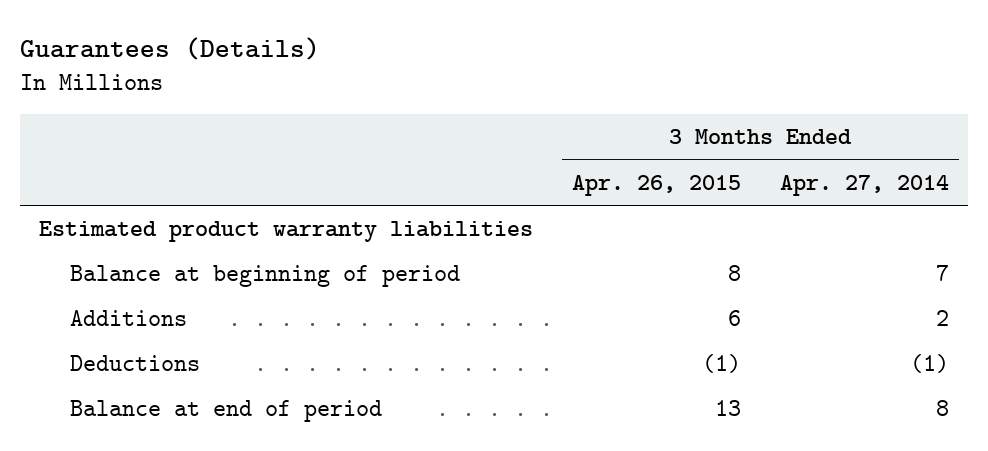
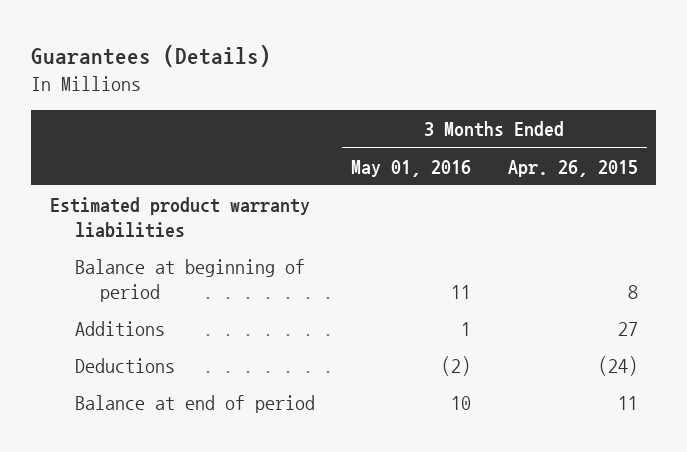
- | 3 Months Ended Apr. 26, 2015 | 3 Months Ended Apr. 27, 2014
+ | 3 Months Ended May 01, 2016 | 3 Months Ended Apr. 26, 2015
- Additions | 6 | 2
- Deductions | (1) | (1)
- Balance at end of period | 13 | 8
+ Additions | 1 | 27
+ Deductions | (2) | (24)
+ Balance at end of period | 10 | 11

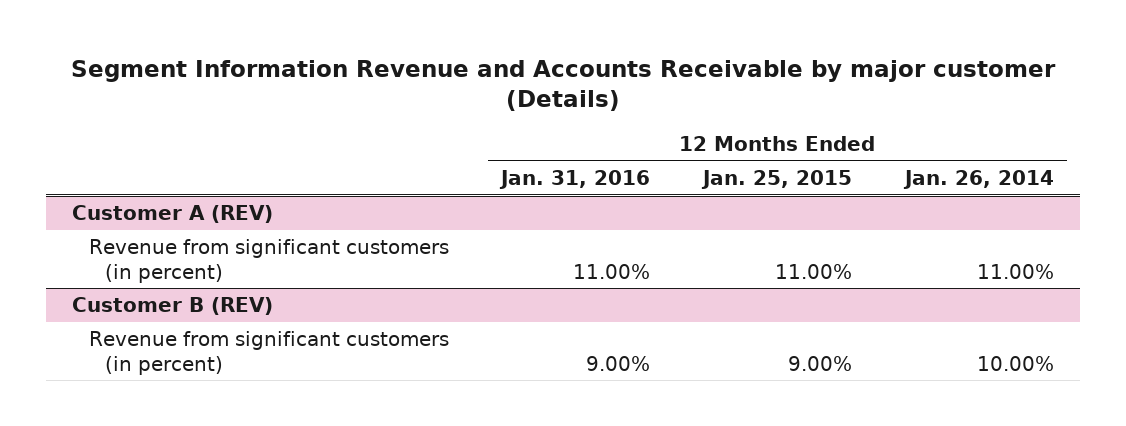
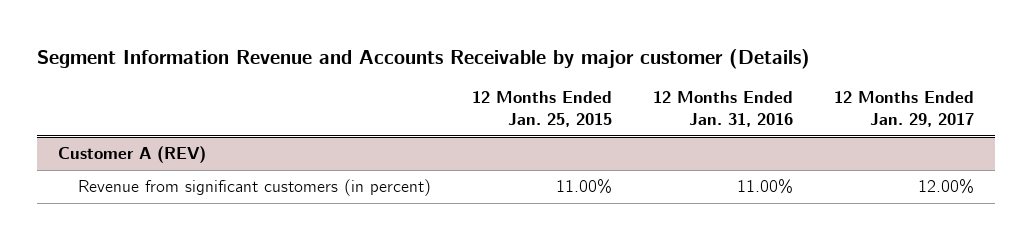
- | 12 Months Ended Jan. 31, 2016 | 12 Months Ended Jan. 25, 2015 | 12 Months Ended Jan. 26, 2014
+ | 12 Months Ended Jan. 25, 2015 | 12 Months Ended Jan. 31, 2016 | 12 Months Ended Jan. 29, 2017
- Customer B (REV)
- Revenue from significant customers (in percent) | 9.00% | 9.00% | 10.00%

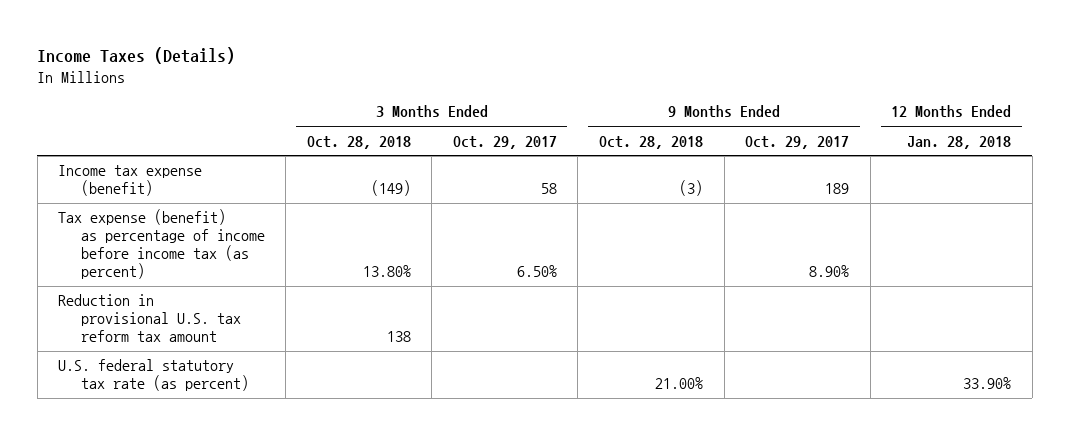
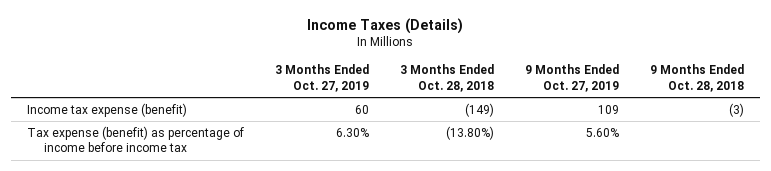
- | 3 Months Ended Oct. 28, 2018 | 3 Months Ended Oct. 29, 2017 | 9 Months Ended Oct. 28, 2018 | 9 Months Ended Oct. 29, 2017 | 12 Months Ended Jan. 28, 2018
+ | 3 Months Ended Oct. 27, 2019 | 3 Months Ended Oct. 28, 2018 | 9 Months Ended Oct. 27, 2019 | 9 Months Ended Oct. 28, 2018
- Tax expense (benefit) as percentage of income before income tax (as percent) | 13.80% | 6.50% | | 8.90% |
- Reduction in provisional U.S. tax reform tax amount | 138 | | | |
- U.S. federal statutory tax rate (as percent) | | | 21.00% | | 33.90%
+ Tax expense (benefit) as percentage of income before income tax | 6.30% | (13.80%) | 5.60% |

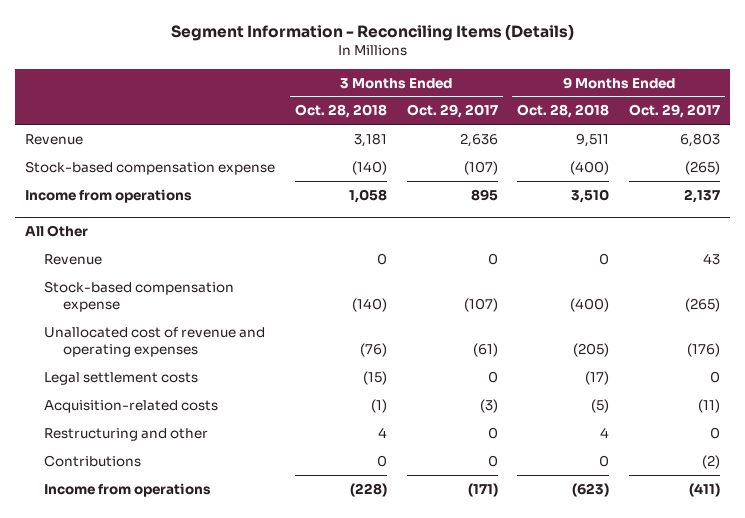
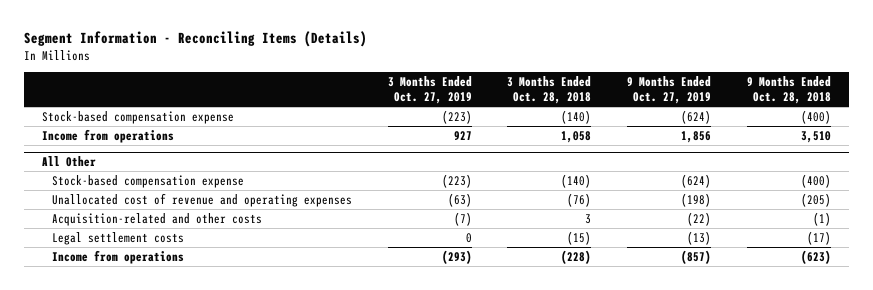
- | 3 Months Ended Oct. 28, 2018 | 3 Months Ended Oct. 29, 2017 | 9 Months Ended Oct. 28, 2018 | 9 Months Ended Oct. 29, 2017
+ | 3 Months Ended Oct. 27, 2019 | 3 Months Ended Oct. 28, 2018 | 9 Months Ended Oct. 27, 2019 | 9 Months Ended Oct. 28, 2018
- Revenue | 3,181 | 2,636 | 9,511 | 6,803
@ All Other
- Revenue | 0 | 0 | 0 | 43
+ Acquisition-related and other costs | (7) | 3 | (22) | (1)
- Acquisition-related costs | (1) | (3) | (5) | (11)
- Restructuring and other | 4 | 0 | 4 | 0
- Contributions | 0 | 0 | 0 | (2)

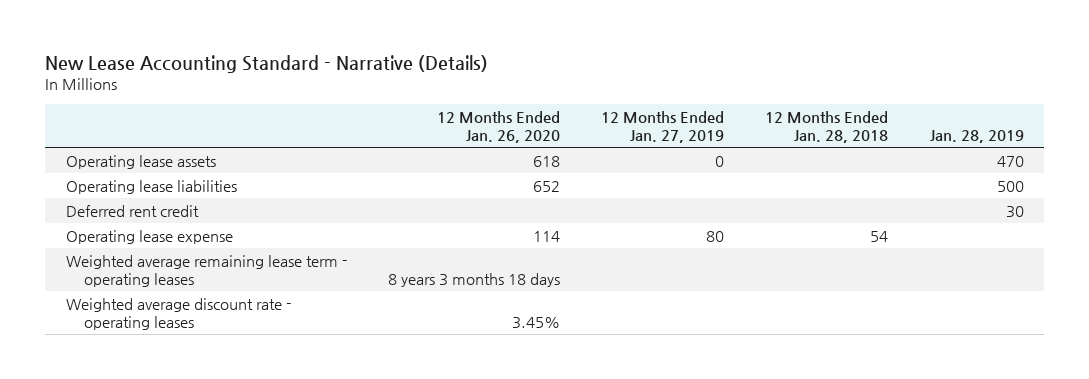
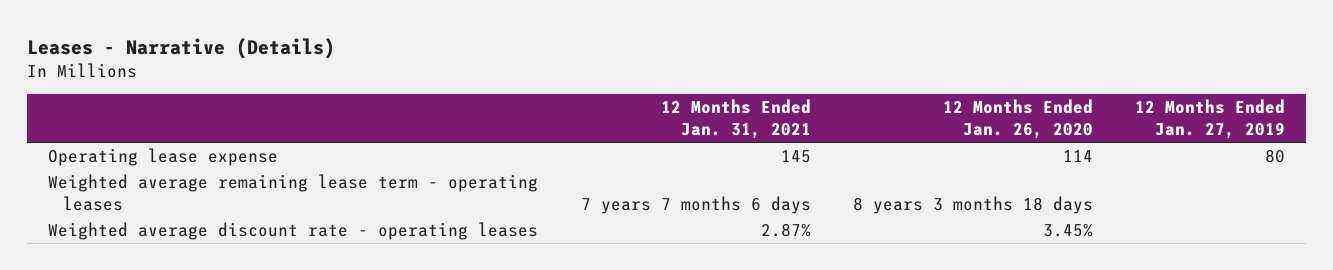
- New Lease Accounting Standard - Narrative (Details)
+ Leases - Narrative (Details)
- | 12 Months Ended Jan. 26, 2020 | 12 Months Ended Jan. 27, 2019 | 12 Months Ended Jan. 28, 2018 | Jan. 28, 2019
+ | 12 Months Ended Jan. 31, 2021 | 12 Months Ended Jan. 26, 2020 | 12 Months Ended Jan. 27, 2019
- Operating lease assets | 618 | 0 | | 470
- Operating lease liabilities | 652 | | | 500
- Deferred rent credit | | | | 30

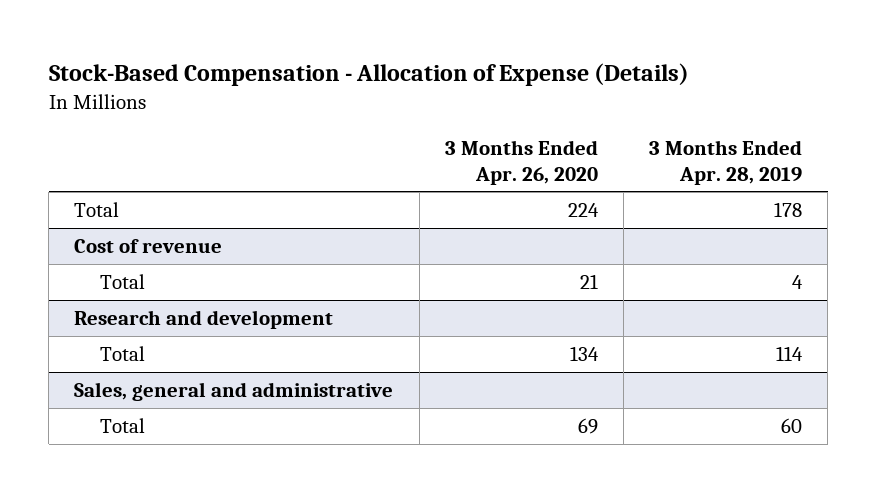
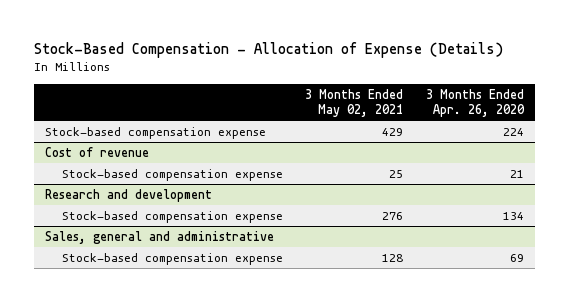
- | 3 Months Ended Apr. 26, 2020 | 3 Months Ended Apr. 28, 2019
+ | 3 Months Ended May 02, 2021 | 3 Months Ended Apr. 26, 2020
- Total | 224 | 178
+ Stock-based compensation expense | 429 | 224
@ Cost of revenue
- Total | 21 | 4
+ Stock-based compensation expense | 25 | 21
@ Research and development
- Total | 134 | 114
+ Stock-based compensation expense | 276 | 134
@ Sales, general and administrative
- Total | 69 | 60
+ Stock-based compensation expense | 128 | 69

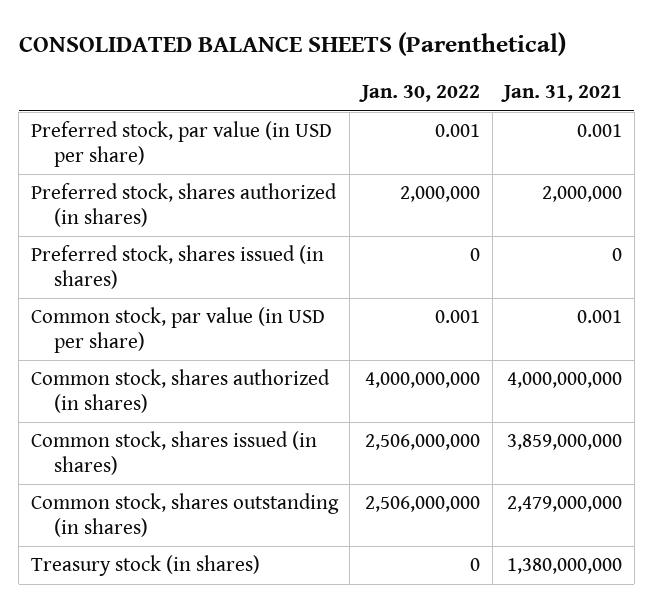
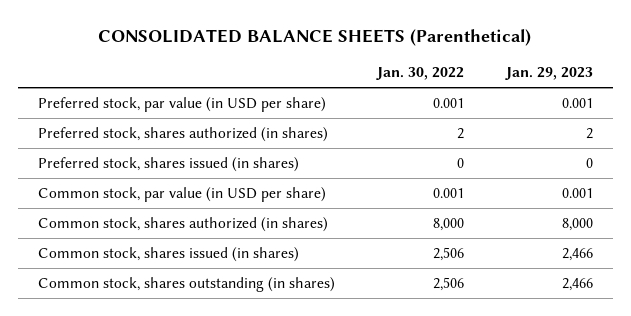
- | Jan. 30, 2022 | Jan. 31, 2021
+ | Jan. 30, 2022 | Jan. 29, 2023
- Preferred stock, shares authorized (in shares) | 2,000,000 | 2,000,000
+ Preferred stock, shares authorized (in shares) | 2 | 2
- Common stock, shares authorized (in shares) | 4,000,000,000 | 4,000,000,000
- Common stock, shares issued (in shares) | 2,506,000,000 | 3,859,000,000
- Common stock, shares outstanding (in shares) | 2,506,000,000 | 2,479,000,000
- Treasury stock (in shares) | 0 | 1,380,000,000
+ Common stock, shares authorized (in shares) | 8,000 | 8,000
+ Common stock, shares issued (in shares) | 2,506 | 2,466
+ Common stock, shares outstanding (in shares) | 2,506 | 2,466

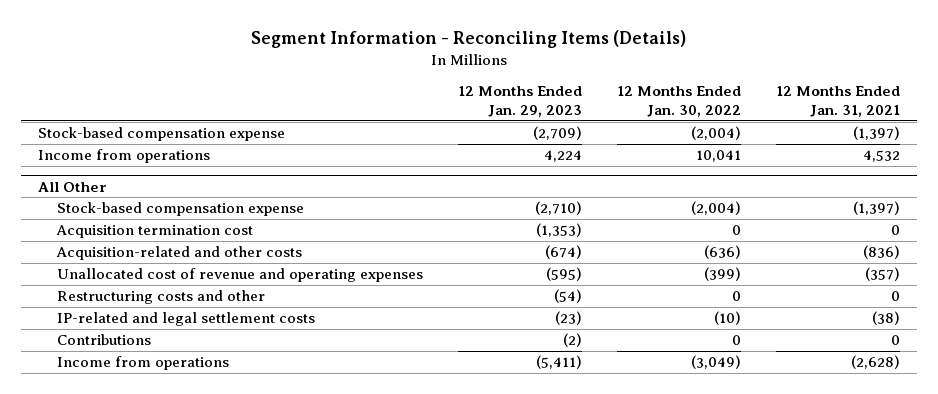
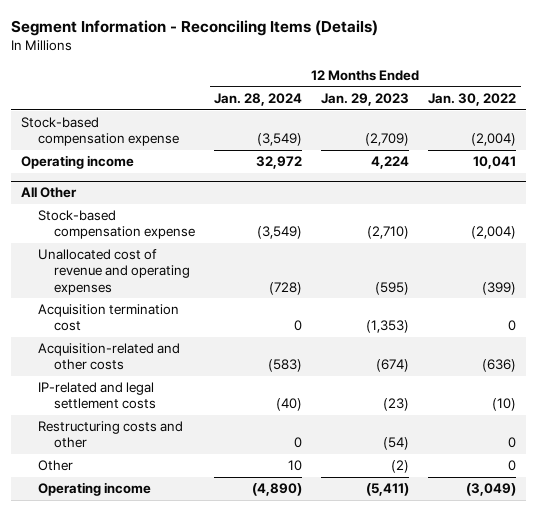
- | 12 Months Ended Jan. 29, 2023 | 12 Months Ended Jan. 30, 2022 | 12 Months Ended Jan. 31, 2021
+ | 12 Months Ended Jan. 28, 2024 | 12 Months Ended Jan. 29, 2023 | 12 Months Ended Jan. 30, 2022
- Income from operations | 4,224 | 10,041 | 4,532
+ Operating income | 32,972 | 4,224 | 10,041
@ All Other
moved up: Unallocated cost of revenue and operating expenses | (728) | (595) | (399)
- Contributions | (2) | 0 | 0
- Income from operations | (5,411) | (3,049) | (2,628)
moved down: Restructuring costs and other | 0 | (54) | 0
+ Other | 10 | (2) | 0
+ Operating income | (4,890) | (5,411) | (3,049)

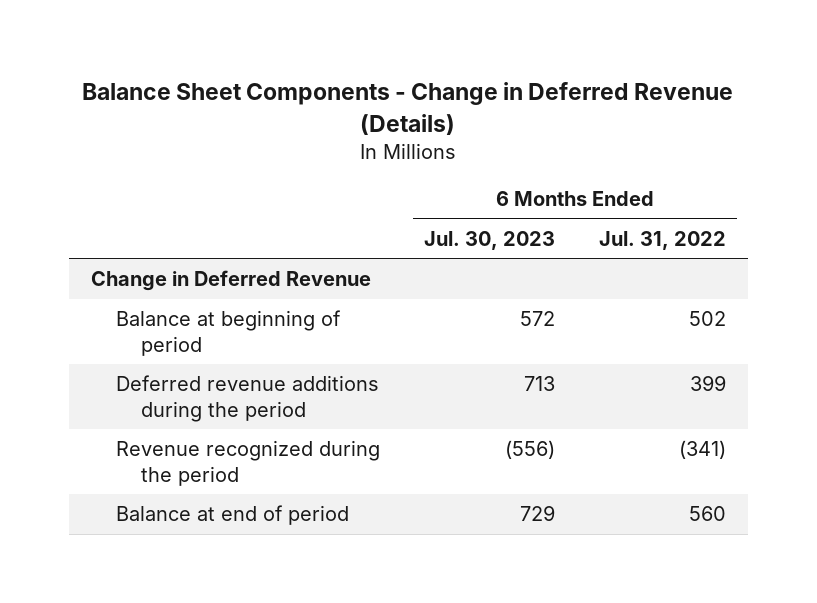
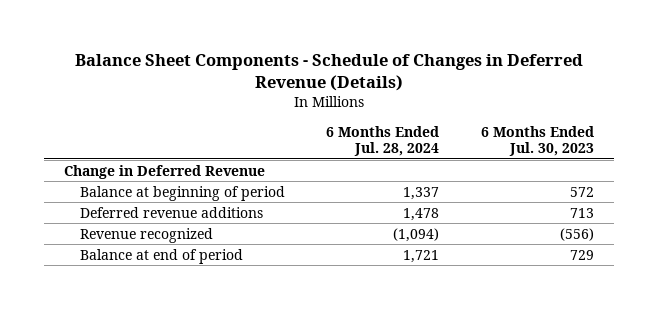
- Balance Sheet Components - Change in Deferred Revenue (Details)
+ Balance Sheet Components - Schedule of Changes in Deferred Revenue (Details)
- | 6 Months Ended Jul. 30, 2023 | 6 Months Ended Jul. 31, 2022
+ | 6 Months Ended Jul. 28, 2024 | 6 Months Ended Jul. 30, 2023
- Deferred revenue additions during the period | 713 | 399
- Revenue recognized during the period | (556) | (341)
+ Deferred revenue additions | 1,478 | 713
+ Revenue recognized | (1,094) | (556)

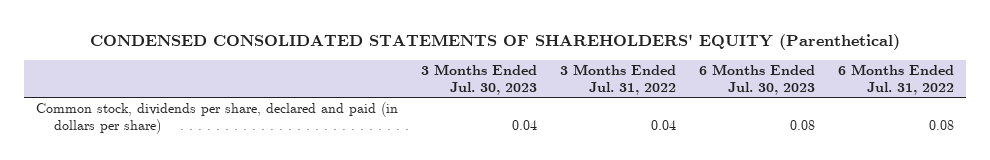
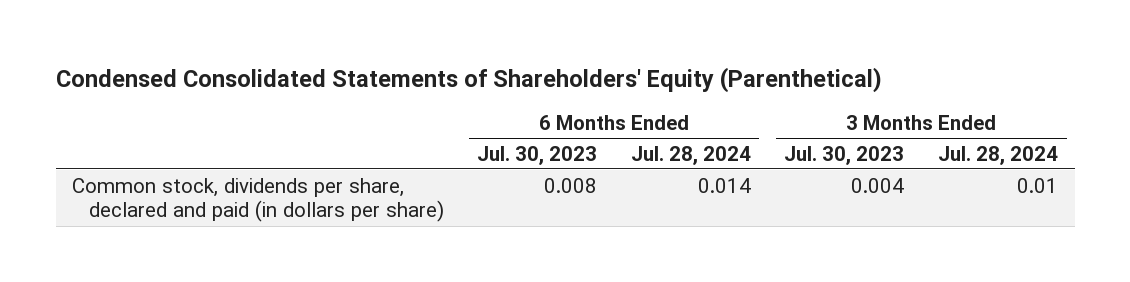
- CONDENSED CONSOLIDATED STATEMENTS OF SHAREHOLDERS' EQUITY (Parenthetical)
+ Condensed Consolidated Statements of Shareholders' Equity (Parenthetical)
- | 3 Months Ended Jul. 30, 2023 | 3 Months Ended Jul. 31, 2022 | 6 Months Ended Jul. 30, 2023 | 6 Months Ended Jul. 31, 2022
+ | 6 Months Ended Jul. 30, 2023 | 6 Months Ended Jul. 28, 2024 | 3 Months Ended Jul. 30, 2023 | 3 Months Ended Jul. 28, 2024
- Common stock, dividends per share, declared and paid (in dollars per share) | 0.04 | 0.04 | 0.08 | 0.08
+ Common stock, dividends per share, declared and paid (in dollars per share) | 0.008 | 0.014 | 0.004 | 0.01

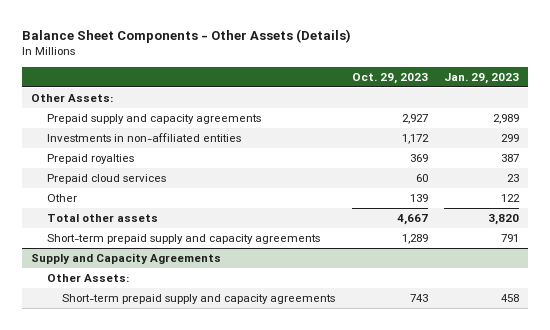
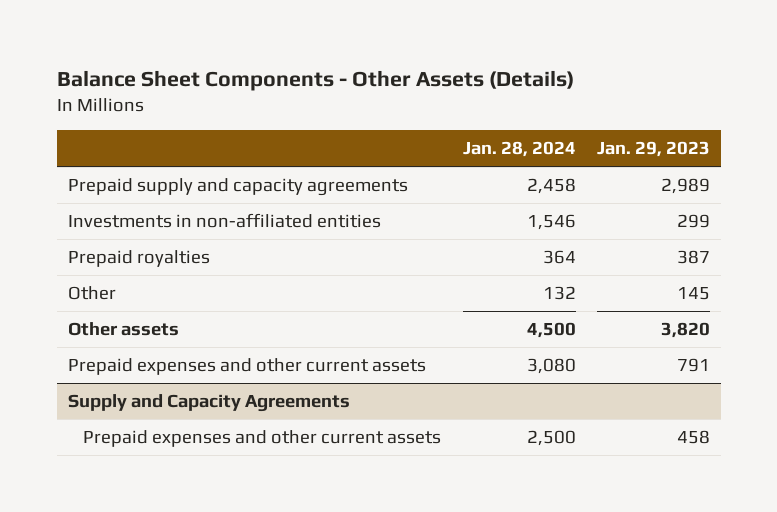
- | Oct. 29, 2023 | Jan. 29, 2023
+ | Jan. 28, 2024 | Jan. 29, 2023
- Other Assets:
- Prepaid cloud services | 60 | 23
- Other | 139 | 122
- Total other assets | 4,667 | 3,820
- Short-term prepaid supply and capacity agreements | 1,289 | 791
+ Other | 132 | 145
+ Other assets | 4,500 | 3,820
+ Prepaid expenses and other current assets | 3,080 | 791
@ Supply and Capacity Agreements
- Other Assets:
- Short-term prepaid supply and capacity agreements | 743 | 458
+ Prepaid expenses and other current assets | 2,500 | 458

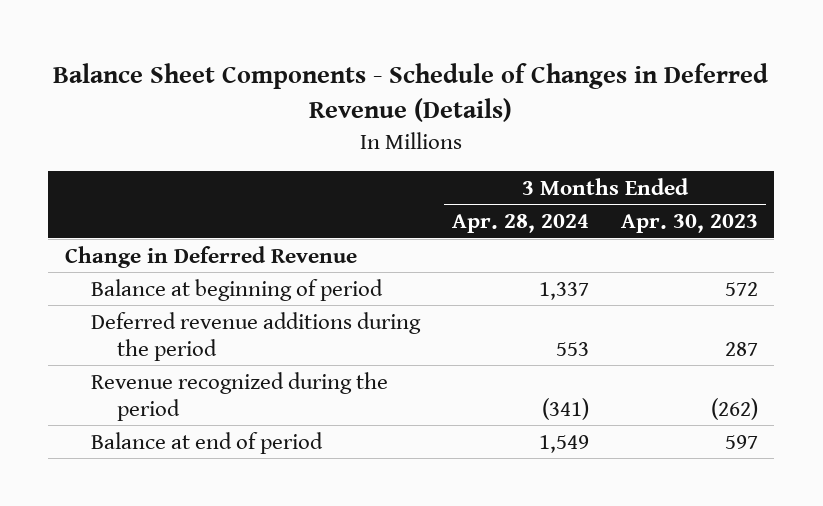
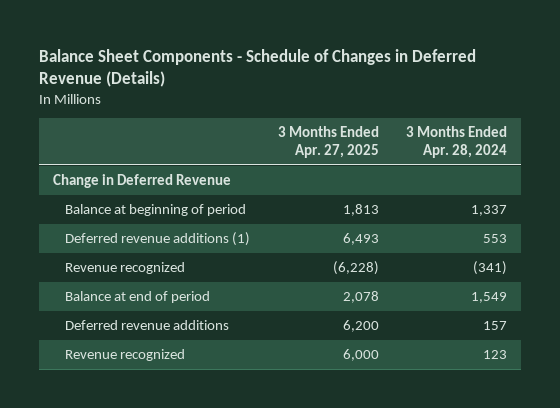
- | 3 Months Ended Apr. 28, 2024 | 3 Months Ended Apr. 30, 2023
+ | 3 Months Ended Apr. 27, 2025 | 3 Months Ended Apr. 28, 2024
- Deferred revenue additions during the period | 553 | 287
- Revenue recognized during the period | (341) | (262)
+ Deferred revenue additions (1) | 6,493 | 553
+ Revenue recognized | (6,228) | (341)
+ Deferred revenue additions | 6,200 | 157
+ Revenue recognized | 6,000 | 123

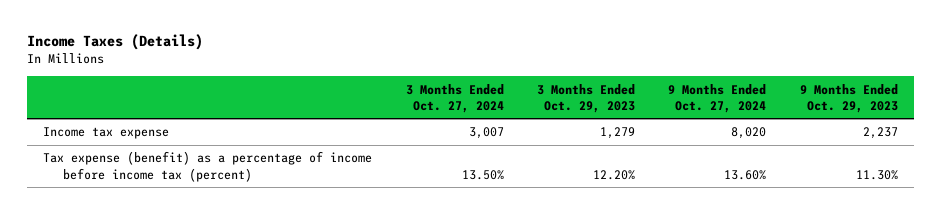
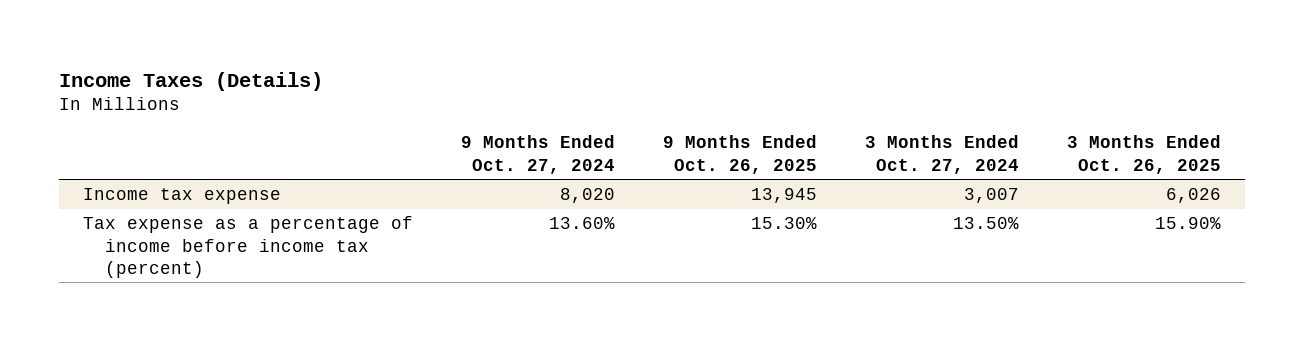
- | 3 Months Ended Oct. 27, 2024 | 3 Months Ended Oct. 29, 2023 | 9 Months Ended Oct. 27, 2024 | 9 Months Ended Oct. 29, 2023
+ | 9 Months Ended Oct. 27, 2024 | 9 Months Ended Oct. 26, 2025 | 3 Months Ended Oct. 27, 2024 | 3 Months Ended Oct. 26, 2025
- Tax expense (benefit) as a percentage of income before income tax (percent) | 13.50% | 12.20% | 13.60% | 11.30%
+ Tax expense as a percentage of income before income tax (percent) | 13.60% | 15.30% | 13.50% | 15.90%

